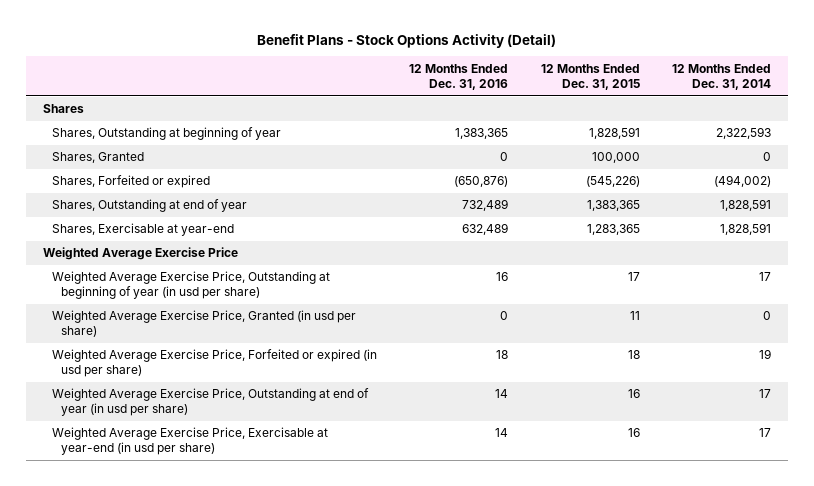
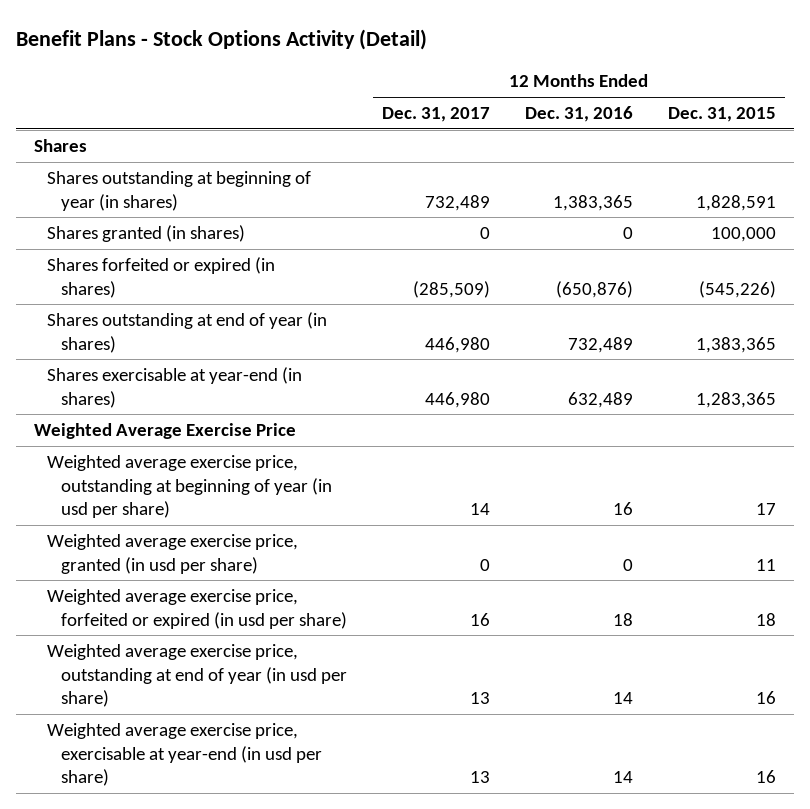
- | 12 Months Ended Dec. 31, 2016 | 12 Months Ended Dec. 31, 2015 | 12 Months Ended Dec. 31, 2014
+ | 12 Months Ended Dec. 31, 2017 | 12 Months Ended Dec. 31, 2016 | 12 Months Ended Dec. 31, 2015
- Shares, Outstanding at beginning of year | 1,383,365 | 1,828,591 | 2,322,593
- Shares, Granted | 0 | 100,000 | 0
- Shares, Forfeited or expired | (650,876) | (545,226) | (494,002)
- Shares, Outstanding at end of year | 732,489 | 1,383,365 | 1,828,591
- Shares, Exercisable at year-end | 632,489 | 1,283,365 | 1,828,591
+ Shares outstanding at beginning of year (in shares) | 732,489 | 1,383,365 | 1,828,591
+ Shares granted (in shares) | 0 | 0 | 100,000
+ Shares forfeited or expired (in shares) | (285,509) | (650,876) | (545,226)
+ Shares outstanding at end of year (in shares) | 446,980 | 732,489 | 1,383,365
+ Shares exercisable at year-end (in shares) | 446,980 | 632,489 | 1,283,365
- Weighted Average Exercise Price, Outstanding at beginning of year (in usd per share) | 16 | 17 | 17
- Weighted Average Exercise Price, Granted (in usd per share) | 0 | 11 | 0
- Weighted Average Exercise Price, Forfeited or expired (in usd per share) | 18 | 18 | 19
- Weighted Average Exercise Price, Outstanding at end of year (in usd per share) | 14 | 16 | 17
- Weighted Average Exercise Price, Exercisable at year-end (in usd per share) | 14 | 16 | 17
+ Weighted average exercise price, outstanding at beginning of year (in usd per share) | 14 | 16 | 17
+ Weighted average exercise price, granted (in usd per share) | 0 | 0 | 11
+ Weighted average exercise price, forfeited or expired (in usd per share) | 16 | 18 | 18
+ Weighted average exercise price, outstanding at end of year (in usd per share) | 13 | 14 | 16
+ Weighted average exercise price, exercisable at year-end (in usd per share) | 13 | 14 | 16

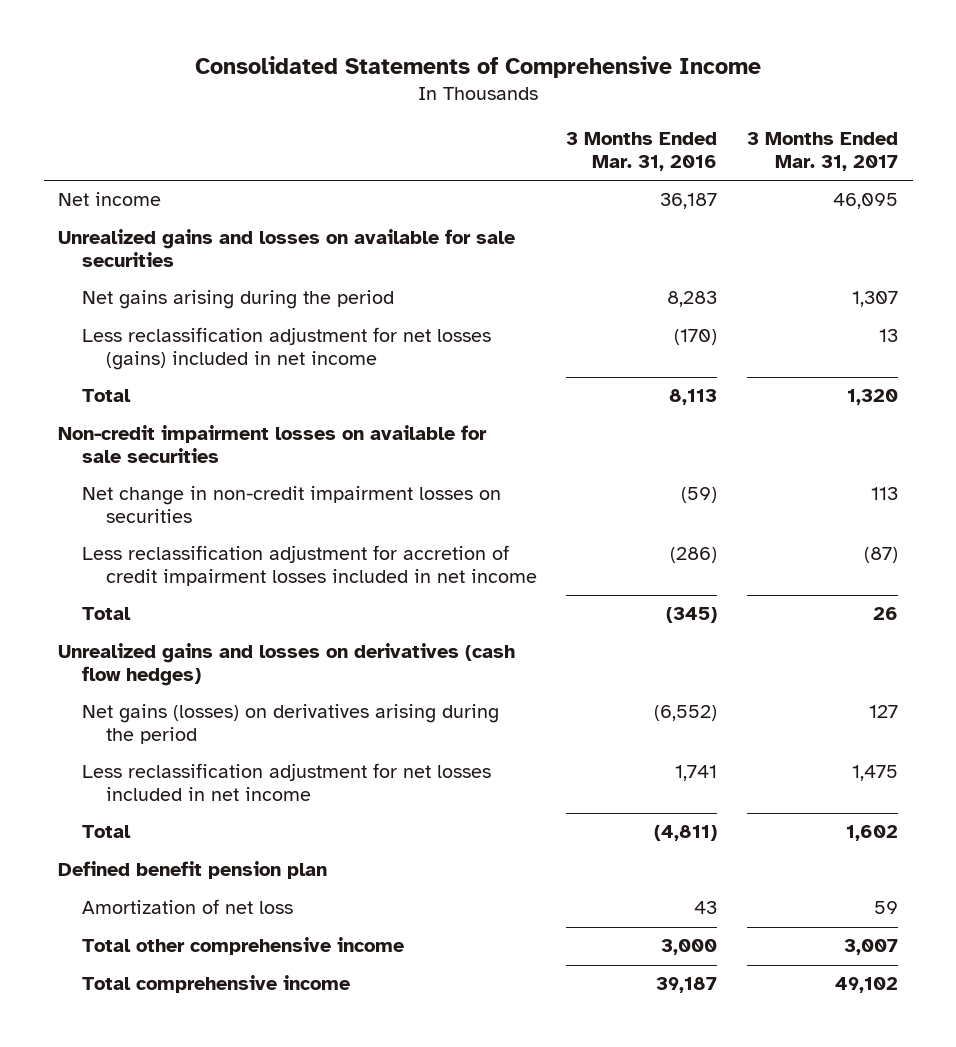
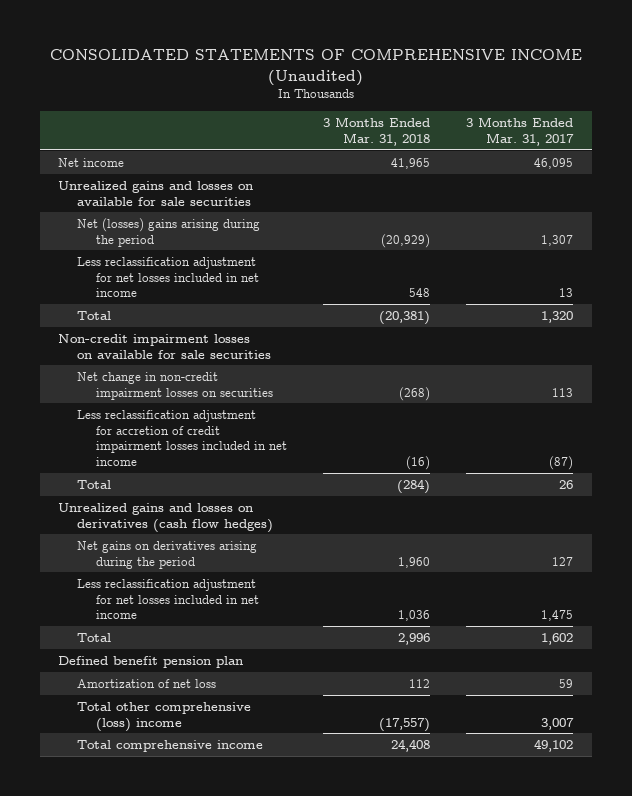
- Consolidated Statements of Comprehensive Income
+ CONSOLIDATED STATEMENTS OF COMPREHENSIVE INCOME (Unaudited)
- | 3 Months Ended Mar. 31, 2016 | 3 Months Ended Mar. 31, 2017
+ | 3 Months Ended Mar. 31, 2018 | 3 Months Ended Mar. 31, 2017
- Net gains arising during the period | 8,283 | 1,307
- Less reclassification adjustment for net losses (gains) included in net income | (170) | 13
+ Net (losses) gains arising during the period | (20,929) | 1,307
+ Less reclassification adjustment for net losses included in net income | 548 | 13
- Net gains (losses) on derivatives arising during the period | (6,552) | 127
+ Net gains on derivatives arising during the period | 1,960 | 127
- Total other comprehensive income | 3,000 | 3,007
+ Total other comprehensive (loss) income | (17,557) | 3,007

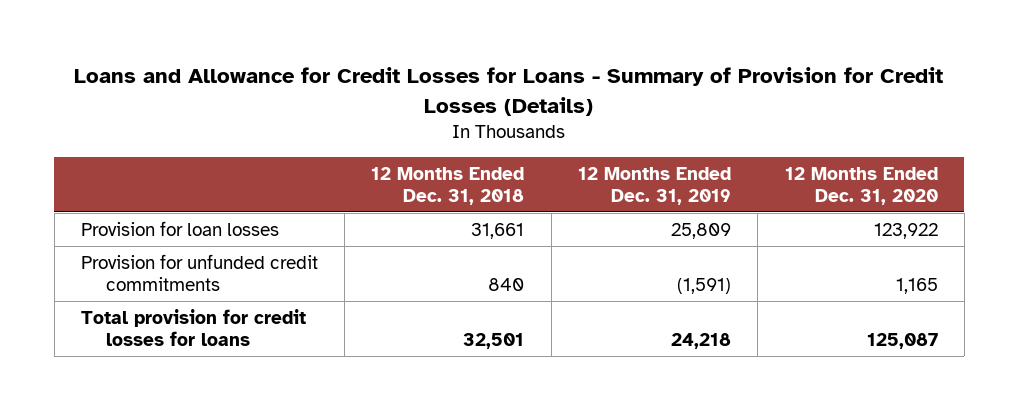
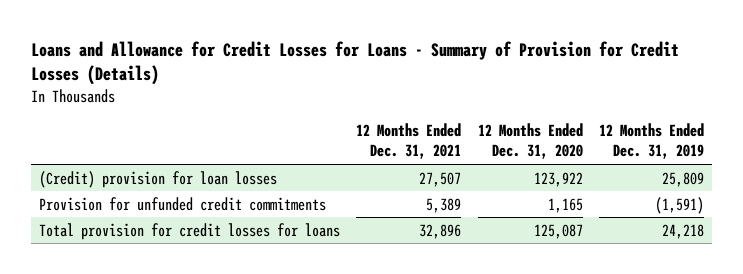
- | 12 Months Ended Dec. 31, 2018 | 12 Months Ended Dec. 31, 2019 | 12 Months Ended Dec. 31, 2020
+ | 12 Months Ended Dec. 31, 2021 | 12 Months Ended Dec. 31, 2020 | 12 Months Ended Dec. 31, 2019
- Provision for loan losses | 31,661 | 25,809 | 123,922
+ (Credit) provision for loan losses | 27,507 | 123,922 | 25,809

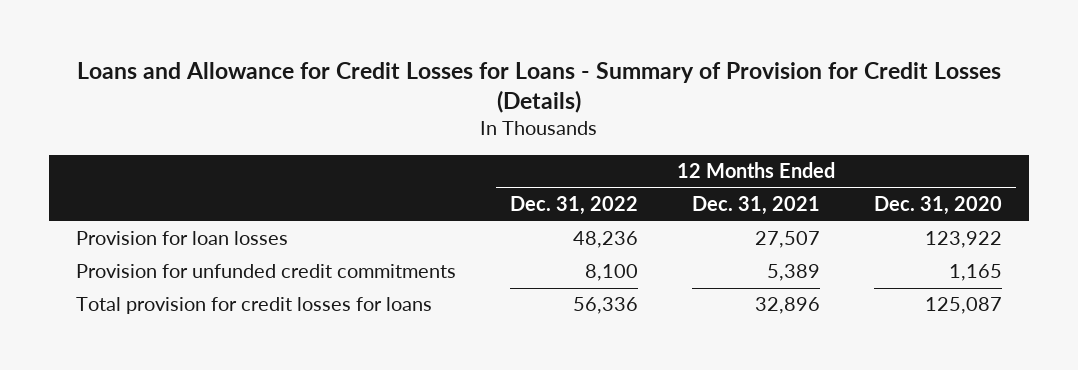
- | 12 Months Ended Dec. 31, 2021 | 12 Months Ended Dec. 31, 2020 | 12 Months Ended Dec. 31, 2019
+ | 12 Months Ended Dec. 31, 2022 | 12 Months Ended Dec. 31, 2021 | 12 Months Ended Dec. 31, 2020
- (Credit) provision for loan losses | 27,507 | 123,922 | 25,809
+ Provision for loan losses | 48,236 | 27,507 | 123,922

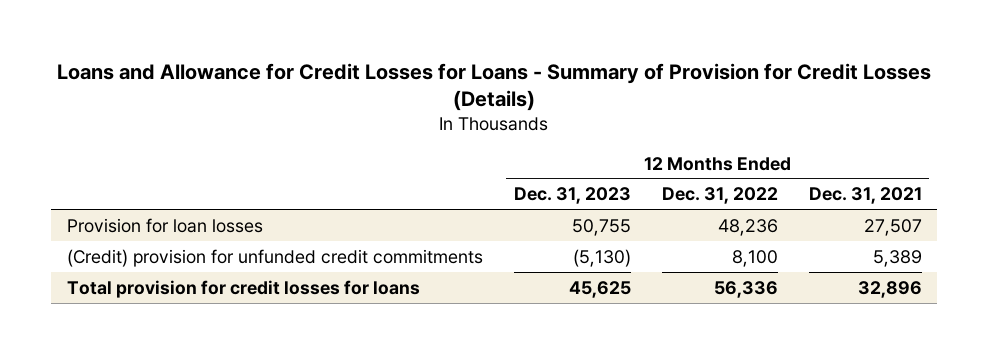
- | 12 Months Ended Dec. 31, 2022 | 12 Months Ended Dec. 31, 2021 | 12 Months Ended Dec. 31, 2020
+ | 12 Months Ended Dec. 31, 2023 | 12 Months Ended Dec. 31, 2022 | 12 Months Ended Dec. 31, 2021
- Provision for unfunded credit commitments | 8,100 | 5,389 | 1,165
+ (Credit) provision for unfunded credit commitments | (5,130) | 8,100 | 5,389

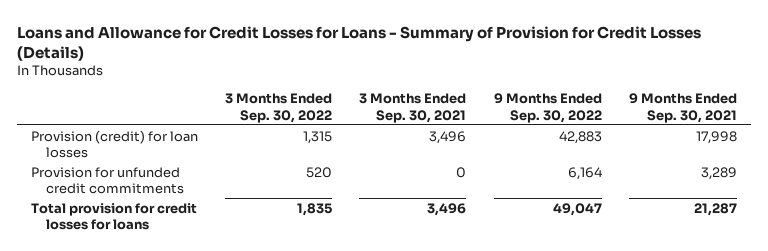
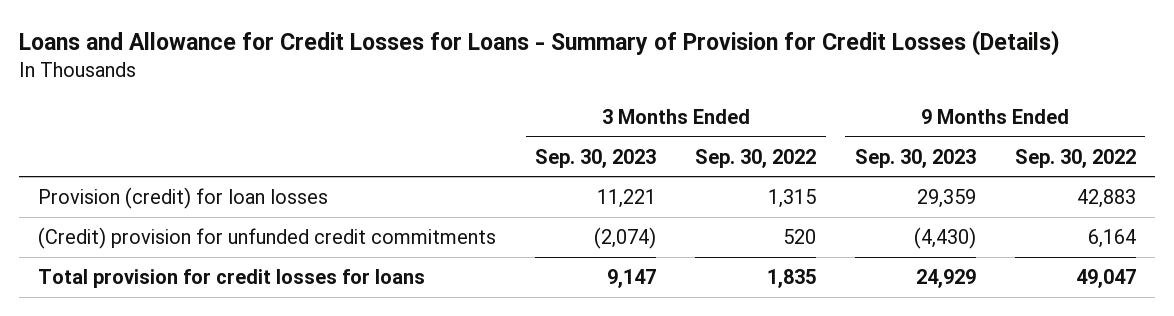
- | 3 Months Ended Sep. 30, 2022 | 3 Months Ended Sep. 30, 2021 | 9 Months Ended Sep. 30, 2022 | 9 Months Ended Sep. 30, 2021
+ | 3 Months Ended Sep. 30, 2023 | 3 Months Ended Sep. 30, 2022 | 9 Months Ended Sep. 30, 2023 | 9 Months Ended Sep. 30, 2022
- Provision for unfunded credit commitments | 520 | 0 | 6,164 | 3,289
+ (Credit) provision for unfunded credit commitments | (2,074) | 520 | (4,430) | 6,164

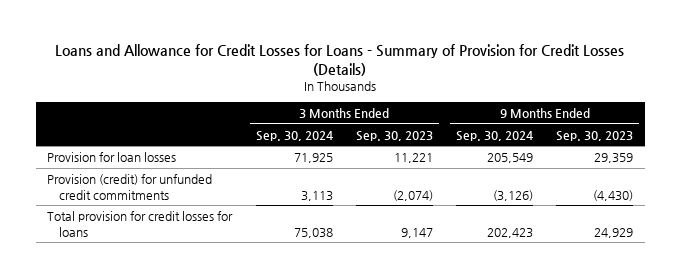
- | 3 Months Ended Sep. 30, 2023 | 3 Months Ended Sep. 30, 2022 | 9 Months Ended Sep. 30, 2023 | 9 Months Ended Sep. 30, 2022
+ | 3 Months Ended Sep. 30, 2024 | 3 Months Ended Sep. 30, 2023 | 9 Months Ended Sep. 30, 2024 | 9 Months Ended Sep. 30, 2023
- Provision (credit) for loan losses | 11,221 | 1,315 | 29,359 | 42,883
- (Credit) provision for unfunded credit commitments | (2,074) | 520 | (4,430) | 6,164
+ Provision for loan losses | 71,925 | 11,221 | 205,549 | 29,359
+ Provision (credit) for unfunded credit commitments | 3,113 | (2,074) | (3,126) | (4,430)

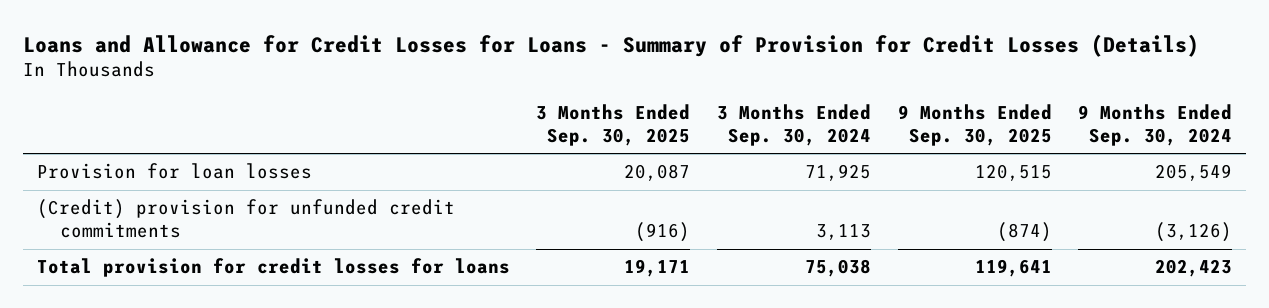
- | 3 Months Ended Sep. 30, 2024 | 3 Months Ended Sep. 30, 2023 | 9 Months Ended Sep. 30, 2024 | 9 Months Ended Sep. 30, 2023
+ | 3 Months Ended Sep. 30, 2025 | 3 Months Ended Sep. 30, 2024 | 9 Months Ended Sep. 30, 2025 | 9 Months Ended Sep. 30, 2024
- Provision (credit) for unfunded credit commitments | 3,113 | (2,074) | (3,126) | (4,430)
+ (Credit) provision for unfunded credit commitments | (916) | 3,113 | (874) | (3,126)

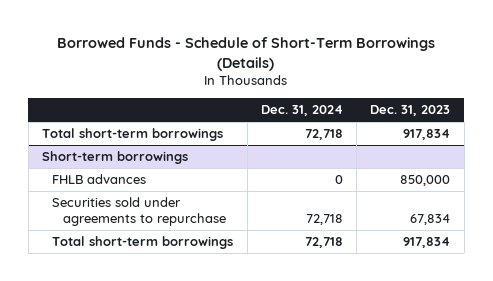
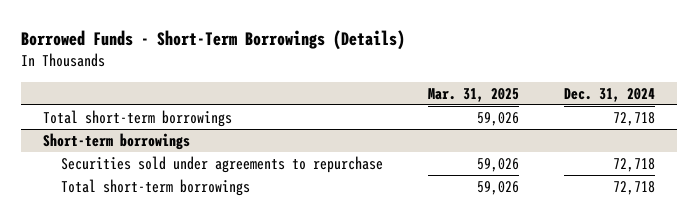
- Borrowed Funds - Schedule of Short-Term Borrowings (Details)
+ Borrowed Funds - Short-Term Borrowings (Details)
- | Dec. 31, 2024 | Dec. 31, 2023
+ | Mar. 31, 2025 | Dec. 31, 2024
@ Short-term borrowings
- FHLB advances | 0 | 850,000

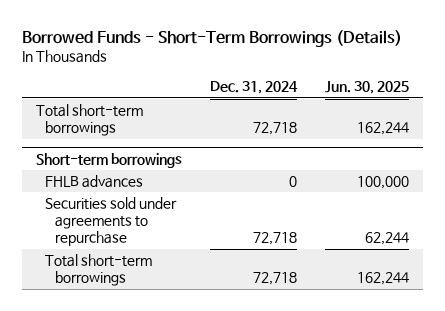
- | Mar. 31, 2025 | Dec. 31, 2024
+ | Dec. 31, 2024 | Jun. 30, 2025
@ Short-term borrowings
+ FHLB advances | 0 | 100,000

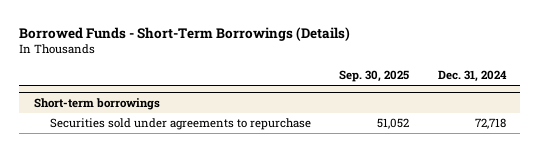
- | Dec. 31, 2024 | Jun. 30, 2025
+ | Sep. 30, 2025 | Dec. 31, 2024
- Total short-term borrowings | 72,718 | 162,244
@ Short-term borrowings
- FHLB advances | 0 | 100,000
- Total short-term borrowings | 72,718 | 162,244

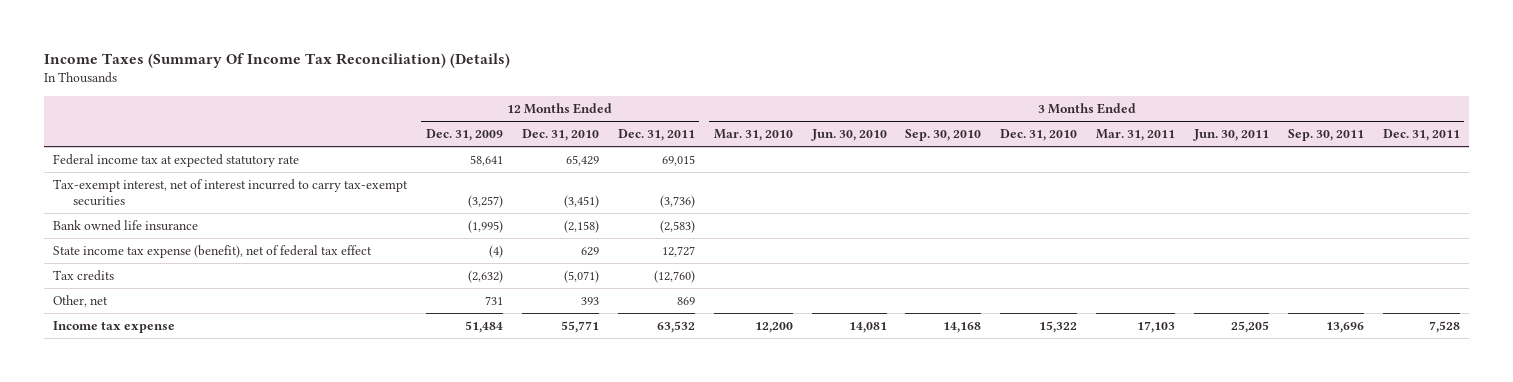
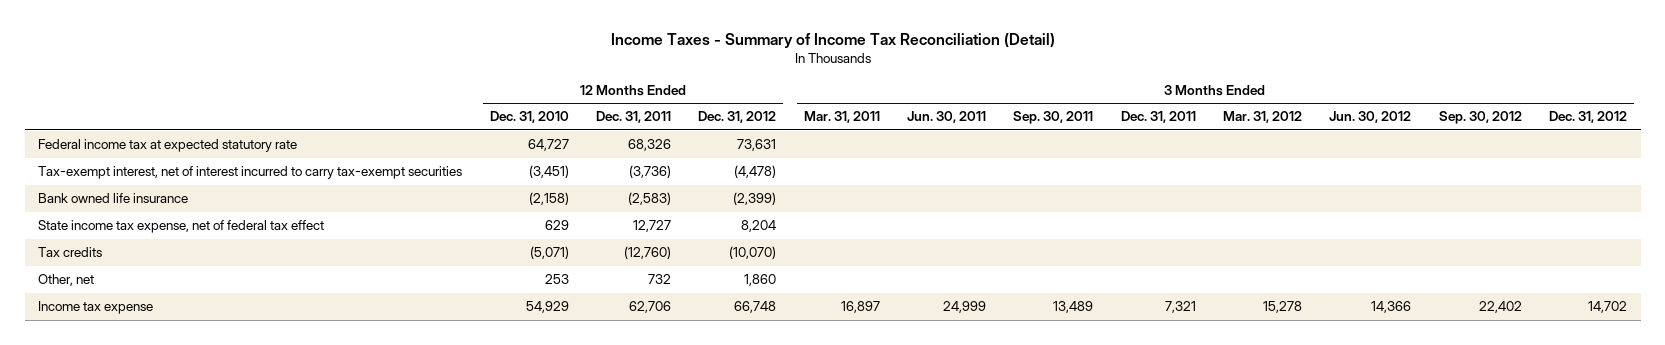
- Income Taxes (Summary Of Income Tax Reconciliation) (Details)
+ Income Taxes - Summary of Income Tax Reconciliation (Detail)
- | 12 Months Ended Dec. 31, 2009 | 12 Months Ended Dec. 31, 2010 | 12 Months Ended Dec. 31, 2011 | 3 Months Ended Mar. 31, 2010 | 3 Months Ended Jun. 30, 2010 | 3 Months Ended Sep. 30, 2010 | 3 Months Ended Dec. 31, 2010 | 3 Months Ended Mar. 31, 2011 | 3 Months Ended Jun. 30, 2011 | 3 Months Ended Sep. 30, 2011 | 3 Months Ended Dec. 31, 2011
+ | 12 Months Ended Dec. 31, 2010 | 12 Months Ended Dec. 31, 2011 | 12 Months Ended Dec. 31, 2012 | 3 Months Ended Mar. 31, 2011 | 3 Months Ended Jun. 30, 2011 | 3 Months Ended Sep. 30, 2011 | 3 Months Ended Dec. 31, 2011 | 3 Months Ended Mar. 31, 2012 | 3 Months Ended Jun. 30, 2012 | 3 Months Ended Sep. 30, 2012 | 3 Months Ended Dec. 31, 2012
- Federal income tax at expected statutory rate | 58,641 | 65,429 | 69,015 | | | | | | | |
+ Federal income tax at expected statutory rate | 64,727 | 68,326 | 73,631 | | | | | | | |
- State income tax expense (benefit), net of federal tax effect | (4) | 629 | 12,727 | | | | | | | |
+ State income tax expense, net of federal tax effect | 629 | 12,727 | 8,204 | | | | | | | |
- Other, net | 731 | 393 | 869 | | | | | | | |
- Income tax expense | 51,484 | 55,771 | 63,532 | 12,200 | 14,081 | 14,168 | 15,322 | 17,103 | 25,205 | 13,696 | 7,528
+ Other, net | 253 | 732 | 1,860 | | | | | | | |
+ Income tax expense | 54,929 | 62,706 | 66,748 | 16,897 | 24,999 | 13,489 | 7,321 | 15,278 | 14,366 | 22,402 | 14,702

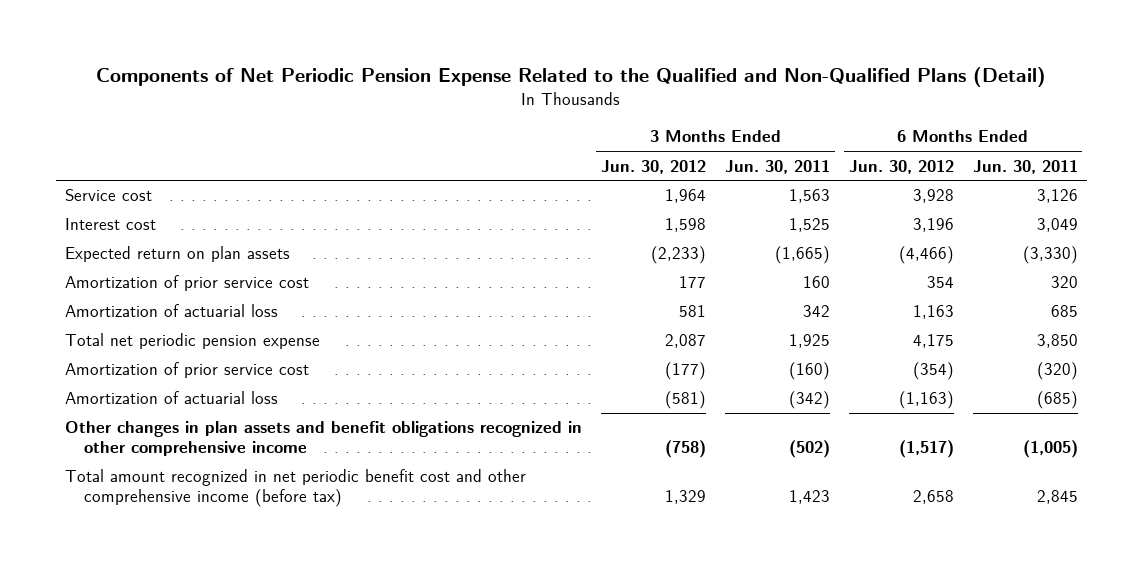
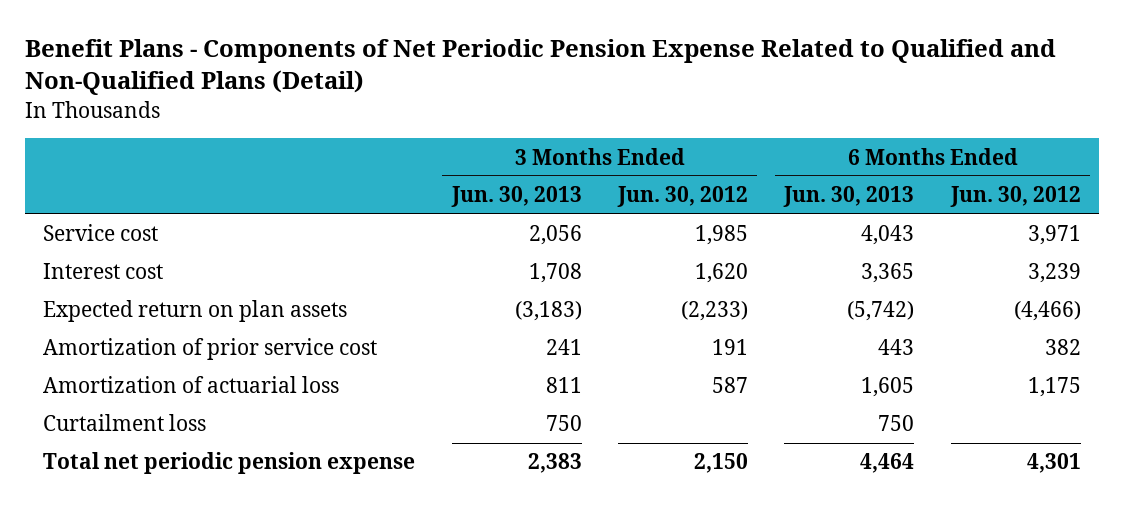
- Components of Net Periodic Pension Expense Related to the Qualified and Non-Qualified Plans (Detail)
+ Benefit Plans - Components of Net Periodic Pension Expense Related to Qualified and Non-Qualified Plans (Detail)
- | 3 Months Ended Jun. 30, 2012 | 3 Months Ended Jun. 30, 2011 | 6 Months Ended Jun. 30, 2012 | 6 Months Ended Jun. 30, 2011
+ | 3 Months Ended Jun. 30, 2013 | 3 Months Ended Jun. 30, 2012 | 6 Months Ended Jun. 30, 2013 | 6 Months Ended Jun. 30, 2012
- Service cost | 1,964 | 1,563 | 3,928 | 3,126
- Interest cost | 1,598 | 1,525 | 3,196 | 3,049
+ Service cost | 2,056 | 1,985 | 4,043 | 3,971
+ Interest cost | 1,708 | 1,620 | 3,365 | 3,239
- Amortization of prior service cost | 177 | 160 | 354 | 320
- Amortization of actuarial loss | 581 | 342 | 1,163 | 685
- Total net periodic pension expense | 2,087 | 1,925 | 4,175 | 3,850
- Amortization of prior service cost | (177) | (160) | (354) | (320)
- Amortization of actuarial loss | (581) | (342) | (1,163) | (685)
- Other changes in plan assets and benefit obligations recognized in other comprehensive income | (758) | (502) | (1,517) | (1,005)
- Total amount recognized in net periodic benefit cost and other comprehensive income (before tax) | 1,329 | 1,423 | 2,658 | 2,845
+ Amortization of prior service cost | 241 | 191 | 443 | 382
+ Amortization of actuarial loss | 811 | 587 | 1,605 | 1,175
+ Curtailment loss | 750 | | 750 |
+ Total net periodic pension expense | 2,383 | 2,150 | 4,464 | 4,301

